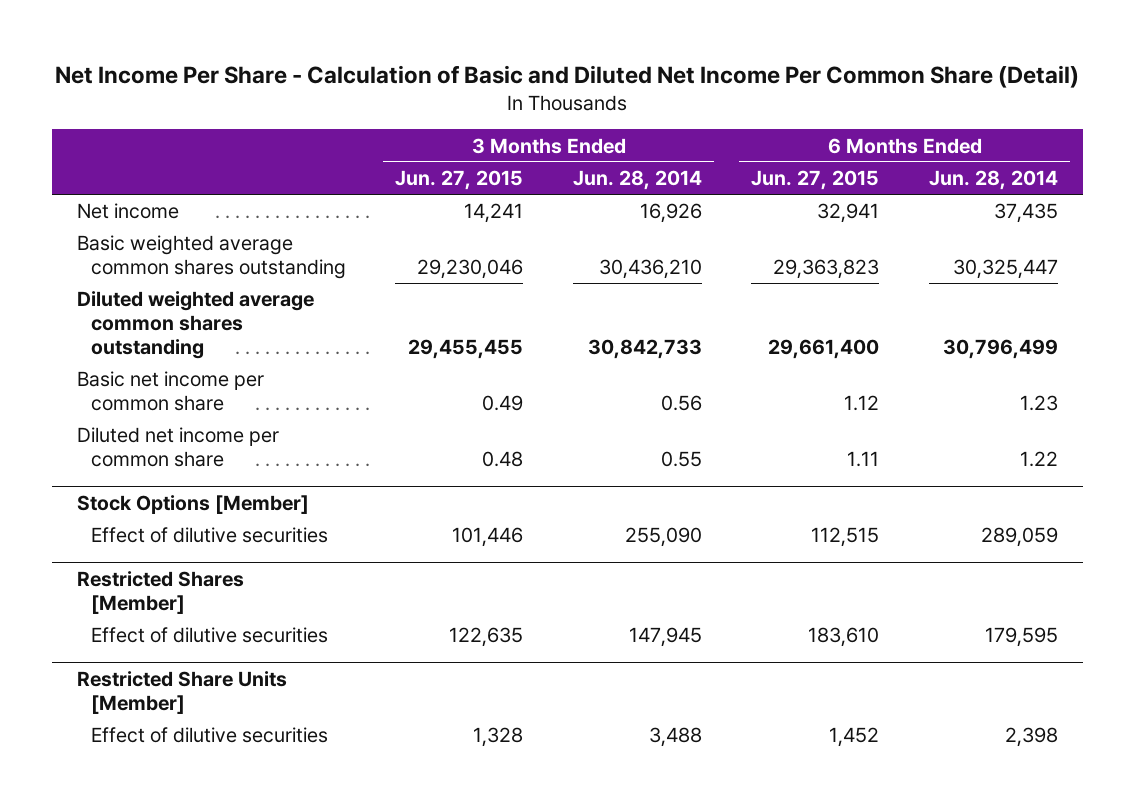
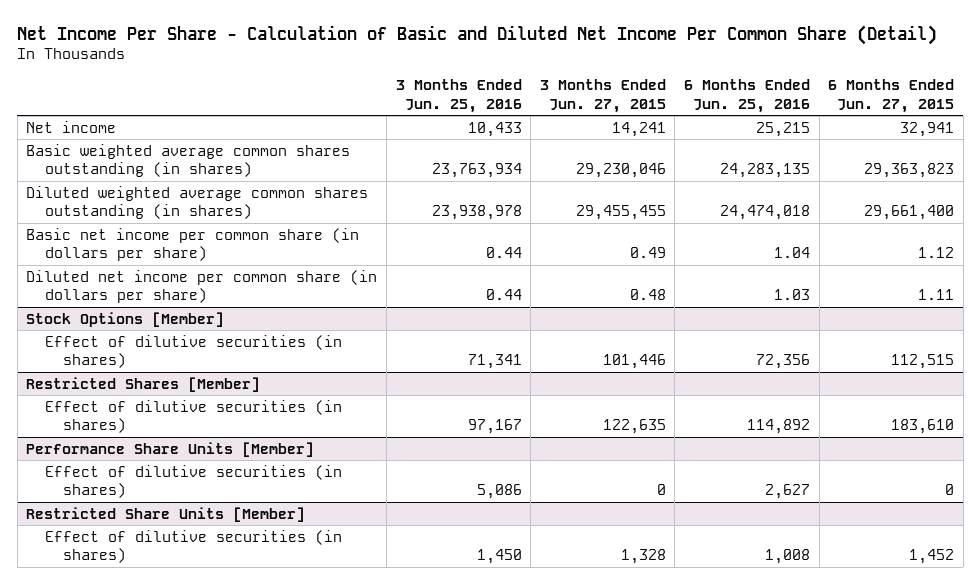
- | 3 Months Ended Jun. 27, 2015 | 3 Months Ended Jun. 28, 2014 | 6 Months Ended Jun. 27, 2015 | 6 Months Ended Jun. 28, 2014
+ | 3 Months Ended Jun. 25, 2016 | 3 Months Ended Jun. 27, 2015 | 6 Months Ended Jun. 25, 2016 | 6 Months Ended Jun. 27, 2015
- Basic weighted average common shares outstanding | 29,230,046 | 30,436,210 | 29,363,823 | 30,325,447
- Diluted weighted average common shares outstanding | 29,455,455 | 30,842,733 | 29,661,400 | 30,796,499
- Basic net income per common share | 0.49 | 0.56 | 1.12 | 1.23
- Diluted net income per common share | 0.48 | 0.55 | 1.11 | 1.22
+ Basic weighted average common shares outstanding (in shares) | 23,763,934 | 29,230,046 | 24,283,135 | 29,363,823
+ Diluted weighted average common shares outstanding (in shares) | 23,938,978 | 29,455,455 | 24,474,018 | 29,661,400
+ Basic net income per common share (in dollars per share) | 0.44 | 0.49 | 1.04 | 1.12
+ Diluted net income per common share (in dollars per share) | 0.44 | 0.48 | 1.03 | 1.11
@ Stock Options [Member]
- Effect of dilutive securities | 101,446 | 255,090 | 112,515 | 289,059
+ Effect of dilutive securities (in shares) | 71,341 | 101,446 | 72,356 | 112,515
@ Restricted Shares [Member]
- Effect of dilutive securities | 122,635 | 147,945 | 183,610 | 179,595
+ Effect of dilutive securities (in shares) | 97,167 | 122,635 | 114,892 | 183,610
+ Performance Share Units [Member]
+ Effect of dilutive securities (in shares) | 5,086 | 0 | 2,627 | 0
@ Restricted Share Units [Member]
- Effect of dilutive securities | 1,328 | 3,488 | 1,452 | 2,398
+ Effect of dilutive securities (in shares) | 1,450 | 1,328 | 1,008 | 1,452

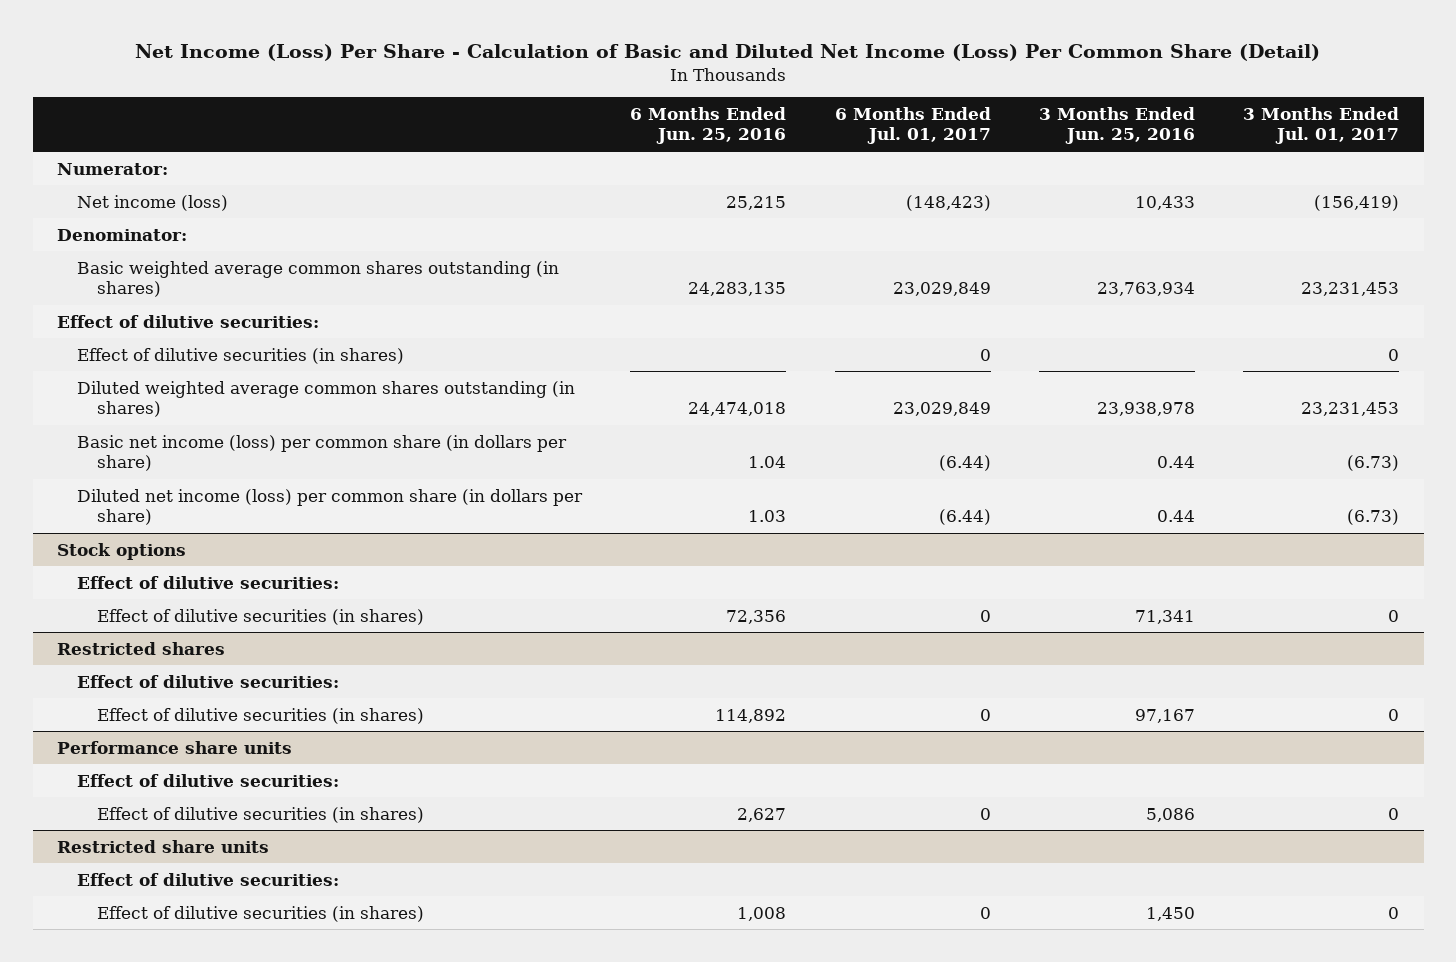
- Net Income Per Share - Calculation of Basic and Diluted Net Income Per Common Share (Detail)
+ Net Income (Loss) Per Share - Calculation of Basic and Diluted Net Income (Loss) Per Common Share (Detail)
- | 3 Months Ended Jun. 25, 2016 | 3 Months Ended Jun. 27, 2015 | 6 Months Ended Jun. 25, 2016 | 6 Months Ended Jun. 27, 2015
+ | 6 Months Ended Jun. 25, 2016 | 6 Months Ended Jul. 01, 2017 | 3 Months Ended Jun. 25, 2016 | 3 Months Ended Jul. 01, 2017
- Net income | 10,433 | 14,241 | 25,215 | 32,941
+ Numerator:
+ Net income (loss) | 25,215 | (148,423) | 10,433 | (156,419)
+ Denominator:
+ Effect of dilutive securities:
+ Effect of dilutive securities (in shares) | | 0 | | 0
- Basic net income per common share (in dollars per share) | 0.44 | 0.49 | 1.04 | 1.12
- Diluted net income per common share (in dollars per share) | 0.44 | 0.48 | 1.03 | 1.11
- Stock Options [Member]
+ Basic net income (loss) per common share (in dollars per share) | 1.04 | (6.44) | 0.44 | (6.73)
+ Diluted net income (loss) per common share (in dollars per share) | 1.03 | (6.44) | 0.44 | (6.73)
+ Stock options
+ Effect of dilutive securities:
- Restricted Shares [Member]
+ Restricted shares
+ Effect of dilutive securities:
- Performance Share Units [Member]
+ Performance share units
+ Effect of dilutive securities:
- Restricted Share Units [Member]
+ Restricted share units
+ Effect of dilutive securities:

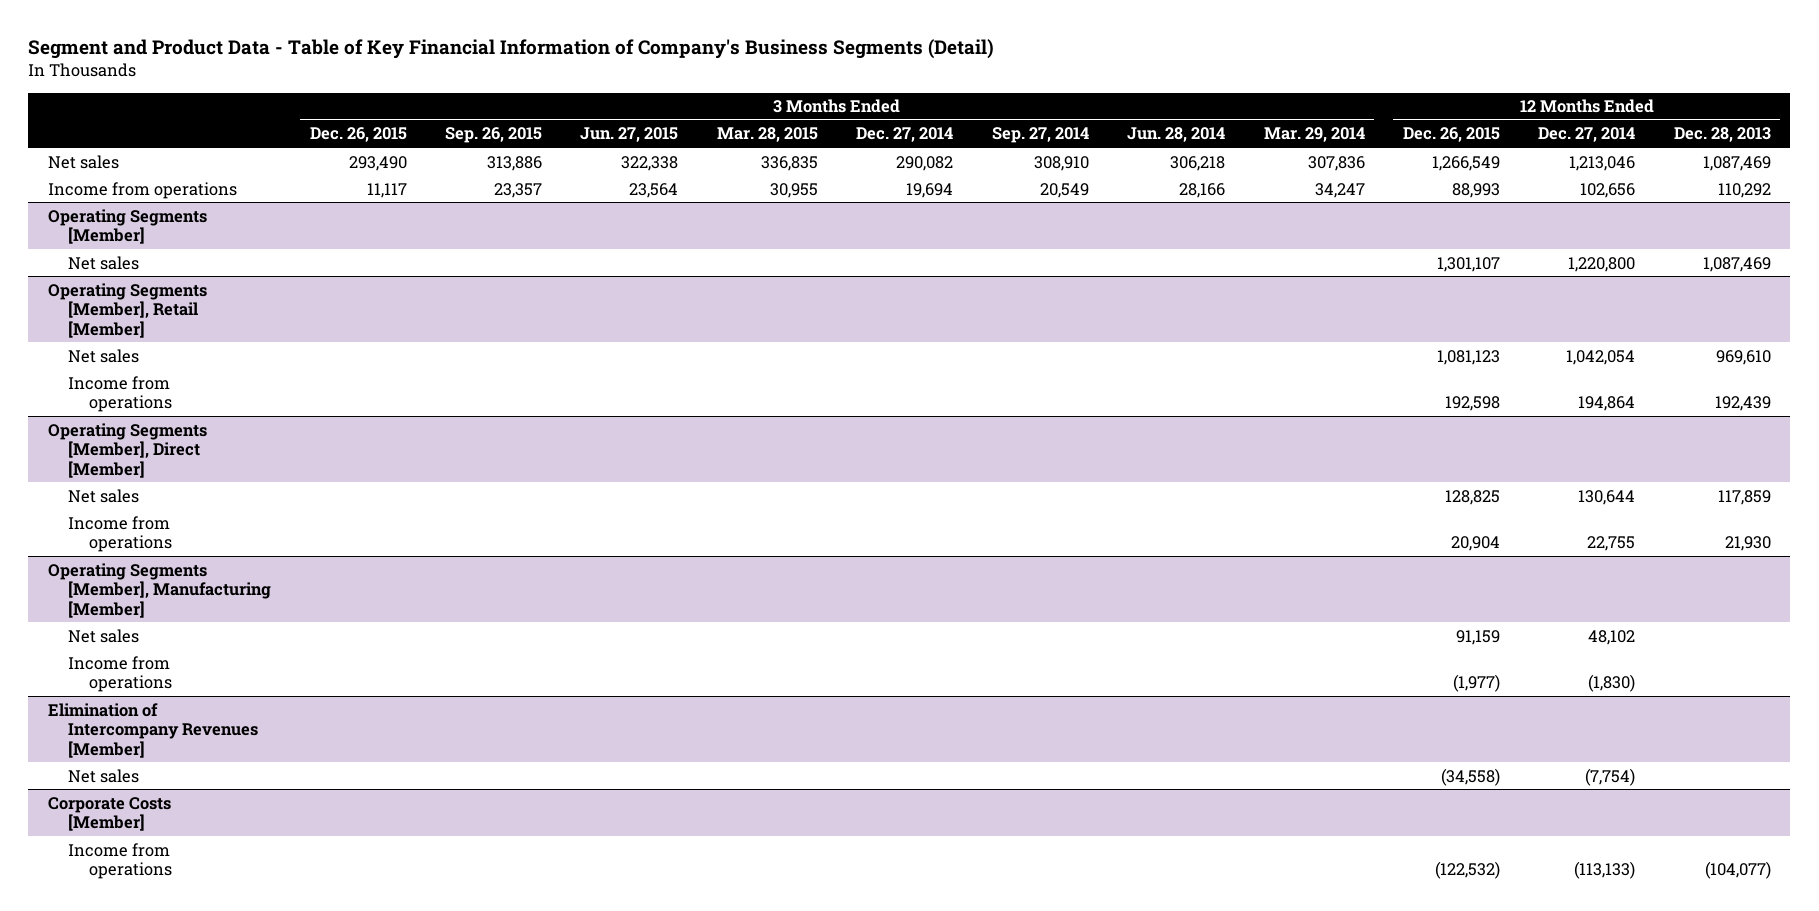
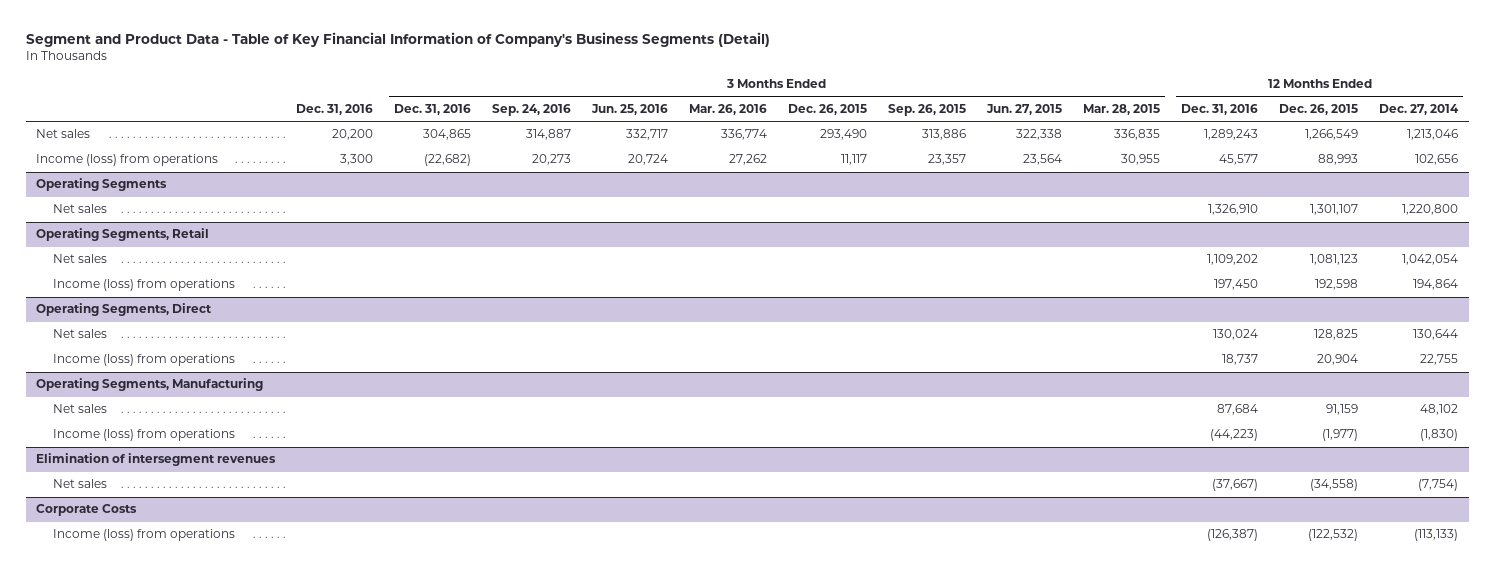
- | 3 Months Ended Dec. 26, 2015 | 3 Months Ended Sep. 26, 2015 | 3 Months Ended Jun. 27, 2015 | 3 Months Ended Mar. 28, 2015 | 3 Months Ended Dec. 27, 2014 | 3 Months Ended Sep. 27, 2014 | 3 Months Ended Jun. 28, 2014 | 3 Months Ended Mar. 29, 2014 | 12 Months Ended Dec. 26, 2015 | 12 Months Ended Dec. 27, 2014 | 12 Months Ended Dec. 28, 2013
+ | Dec. 31, 2016 | 3 Months Ended Dec. 31, 2016 | 3 Months Ended Sep. 24, 2016 | 3 Months Ended Jun. 25, 2016 | 3 Months Ended Mar. 26, 2016 | 3 Months Ended Dec. 26, 2015 | 3 Months Ended Sep. 26, 2015 | 3 Months Ended Jun. 27, 2015 | 3 Months Ended Mar. 28, 2015 | 12 Months Ended Dec. 31, 2016 | 12 Months Ended Dec. 26, 2015 | 12 Months Ended Dec. 27, 2014
- Income from operations | 11,117 | 23,357 | 23,564 | 30,955 | 19,694 | 20,549 | 28,166 | 34,247 | 88,993 | 102,656 | 110,292
- Operating Segments [Member]
+ Income (loss) from operations | 3,300 | (22,682) | 20,273 | 20,724 | 27,262 | 11,117 | 23,357 | 23,564 | 30,955 | 45,577 | 88,993 | 102,656
+ Operating Segments
- Operating Segments [Member], Retail [Member]
+ Operating Segments, Retail
- Income from operations | | | | | | | | | 192,598 | 194,864 | 192,439
- Operating Segments [Member], Direct [Member]
+ Income (loss) from operations | | | | | | | | | | 197,450 | 192,598 | 194,864
+ Operating Segments, Direct
- Income from operations | | | | | | | | | 20,904 | 22,755 | 21,930
- Operating Segments [Member], Manufacturing [Member]
+ Income (loss) from operations | | | | | | | | | | 18,737 | 20,904 | 22,755
+ Operating Segments, Manufacturing
- Income from operations | | | | | | | | | (1,977) | (1,830) |
- Elimination of Intercompany Revenues [Member]
+ Income (loss) from operations | | | | | | | | | | (44,223) | (1,977) | (1,830)
+ Elimination of intersegment revenues
- Corporate Costs [Member]
- Income from operations | | | | | | | | | (122,532) | (113,133) | (104,077)
+ Corporate Costs
+ Income (loss) from operations | | | | | | | | | | (126,387) | (122,532) | (113,133)

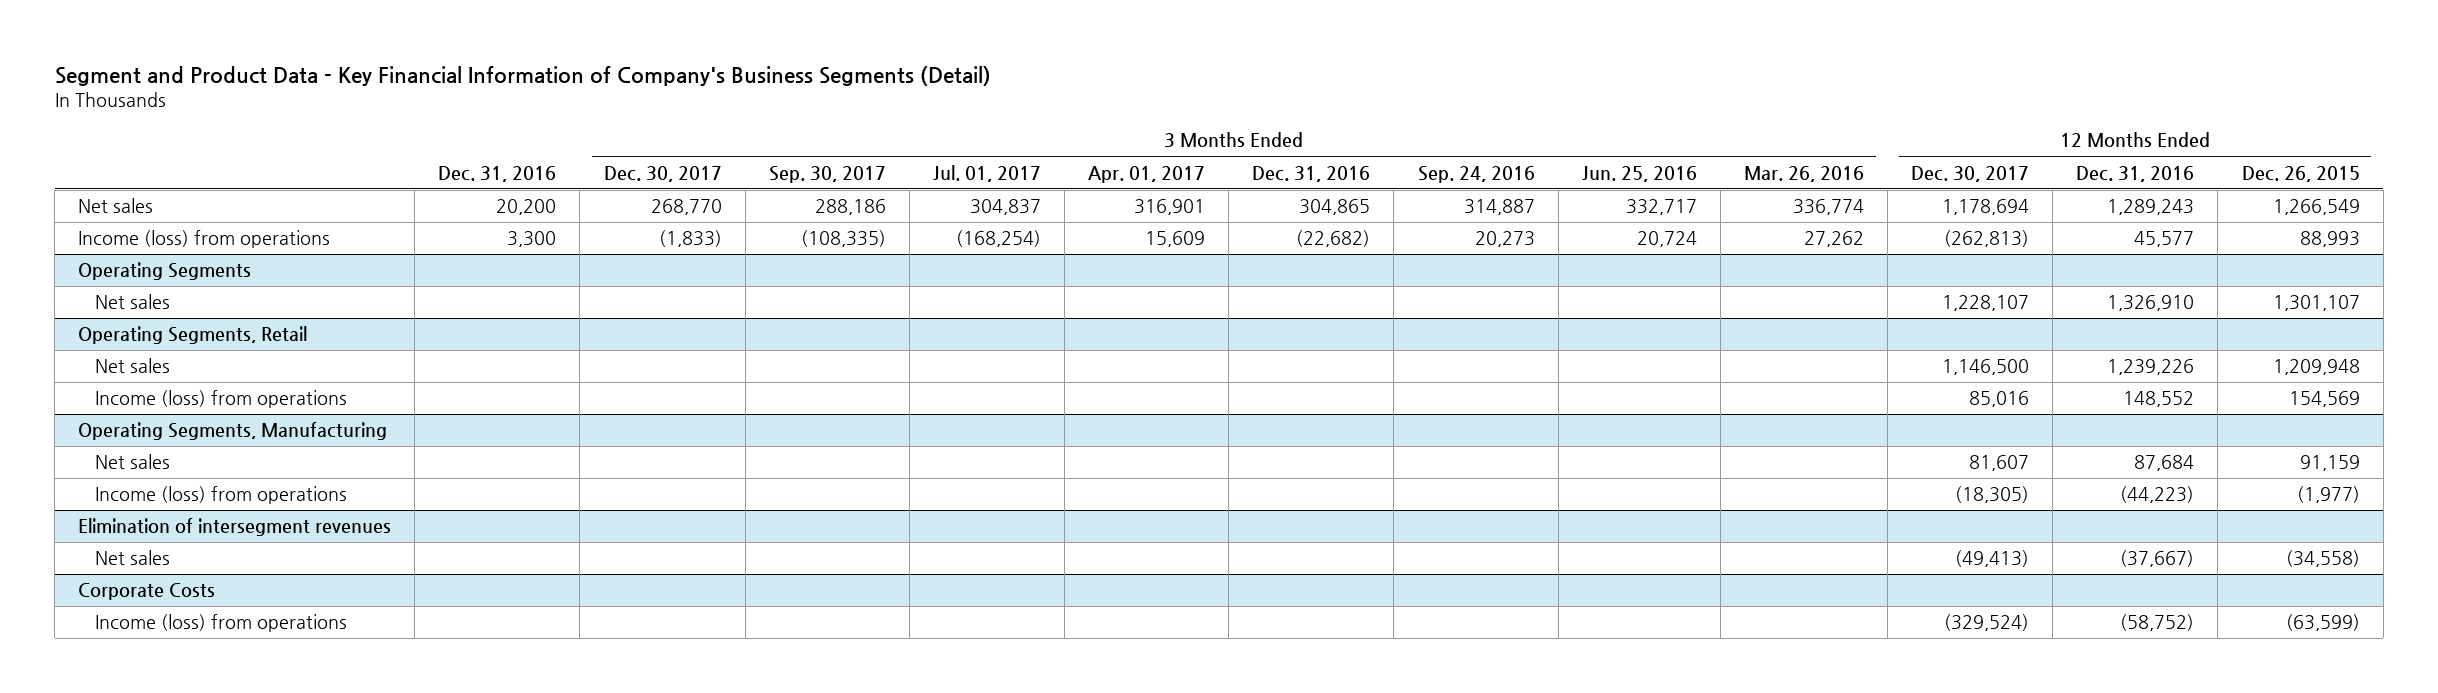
- Segment and Product Data - Table of Key Financial Information of Company's Business Segments (Detail)
+ Segment and Product Data - Key Financial Information of Company's Business Segments (Detail)
- | Dec. 31, 2016 | 3 Months Ended Dec. 31, 2016 | 3 Months Ended Sep. 24, 2016 | 3 Months Ended Jun. 25, 2016 | 3 Months Ended Mar. 26, 2016 | 3 Months Ended Dec. 26, 2015 | 3 Months Ended Sep. 26, 2015 | 3 Months Ended Jun. 27, 2015 | 3 Months Ended Mar. 28, 2015 | 12 Months Ended Dec. 31, 2016 | 12 Months Ended Dec. 26, 2015 | 12 Months Ended Dec. 27, 2014
+ | Dec. 31, 2016 | 3 Months Ended Dec. 30, 2017 | 3 Months Ended Sep. 30, 2017 | 3 Months Ended Jul. 01, 2017 | 3 Months Ended Apr. 01, 2017 | 3 Months Ended Dec. 31, 2016 | 3 Months Ended Sep. 24, 2016 | 3 Months Ended Jun. 25, 2016 | 3 Months Ended Mar. 26, 2016 | 12 Months Ended Dec. 30, 2017 | 12 Months Ended Dec. 31, 2016 | 12 Months Ended Dec. 26, 2015
@ Operating Segments, Retail
- Net sales | | | | | | | | | | 1,109,202 | 1,081,123 | 1,042,054
- Income (loss) from operations | | | | | | | | | | 197,450 | 192,598 | 194,864
- Operating Segments, Direct
- Net sales | | | | | | | | | | 130,024 | 128,825 | 130,644
- Income (loss) from operations | | | | | | | | | | 18,737 | 20,904 | 22,755
@ Operating Segments, Retail
+ Net sales | | | | | | | | | | 1,146,500 | 1,239,226 | 1,209,948
+ Income (loss) from operations | | | | | | | | | | 85,016 | 148,552 | 154,569
@ Corporate Costs
- Income (loss) from operations | | | | | | | | | | (126,387) | (122,532) | (113,133)
+ Income (loss) from operations | | | | | | | | | | (329,524) | (58,752) | (63,599)

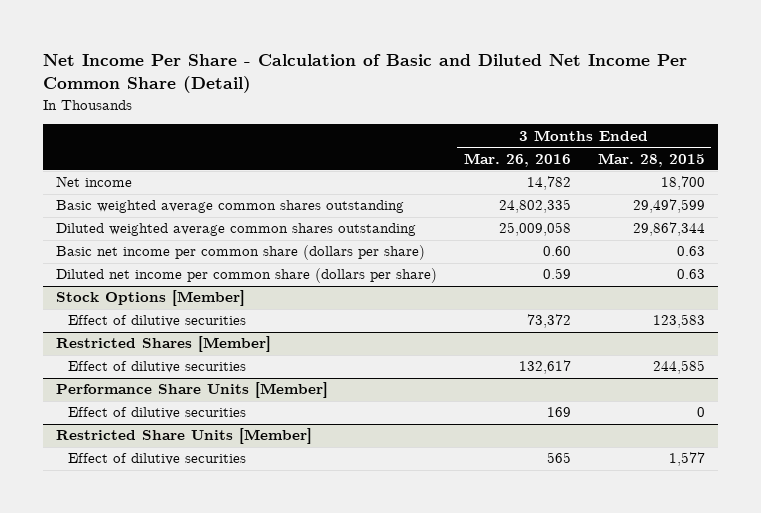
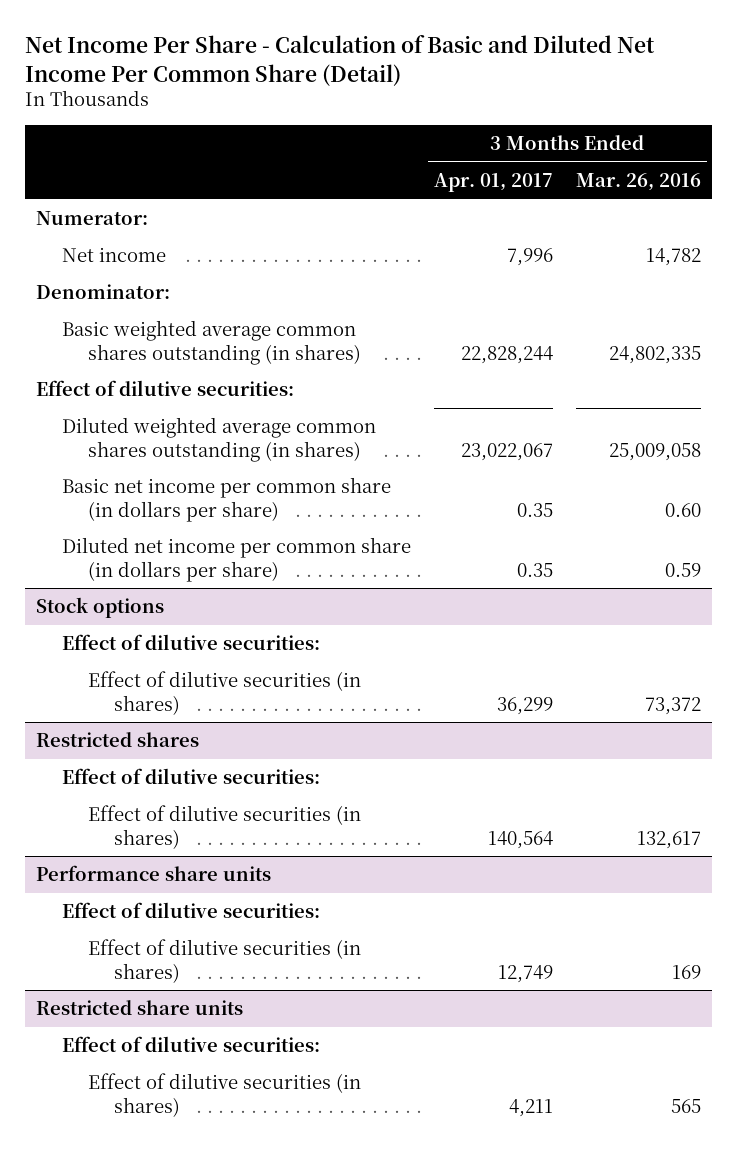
- | 3 Months Ended Mar. 26, 2016 | 3 Months Ended Mar. 28, 2015
+ | 3 Months Ended Apr. 01, 2017 | 3 Months Ended Mar. 26, 2016
+ Numerator:
- Basic weighted average common shares outstanding | 24,802,335 | 29,497,599
- Diluted weighted average common shares outstanding | 25,009,058 | 29,867,344
- Basic net income per common share (dollars per share) | 0.60 | 0.63
- Diluted net income per common share (dollars per share) | 0.59 | 0.63
- Stock Options [Member]
- Effect of dilutive securities | 73,372 | 123,583
- Restricted Shares [Member]
- Effect of dilutive securities | 132,617 | 244,585
- Performance Share Units [Member]
- Effect of dilutive securities | 169 | 0
- Restricted Share Units [Member]
- Effect of dilutive securities | 565 | 1,577
+ Denominator:
+ Basic weighted average common shares outstanding (in shares) | 22,828,244 | 24,802,335
+ Effect of dilutive securities:
+ Diluted weighted average common shares outstanding (in shares) | 23,022,067 | 25,009,058
+ Basic net income per common share (in dollars per share) | 0.35 | 0.60
+ Diluted net income per common share (in dollars per share) | 0.35 | 0.59
+ Stock options
+ Effect of dilutive securities:
+ Effect of dilutive securities (in shares) | 36,299 | 73,372
+ Restricted shares
+ Effect of dilutive securities:
+ Effect of dilutive securities (in shares) | 140,564 | 132,617
+ Performance share units
+ Effect of dilutive securities:
+ Effect of dilutive securities (in shares) | 12,749 | 169
+ Restricted share units
+ Effect of dilutive securities:
+ Effect of dilutive securities (in shares) | 4,211 | 565

